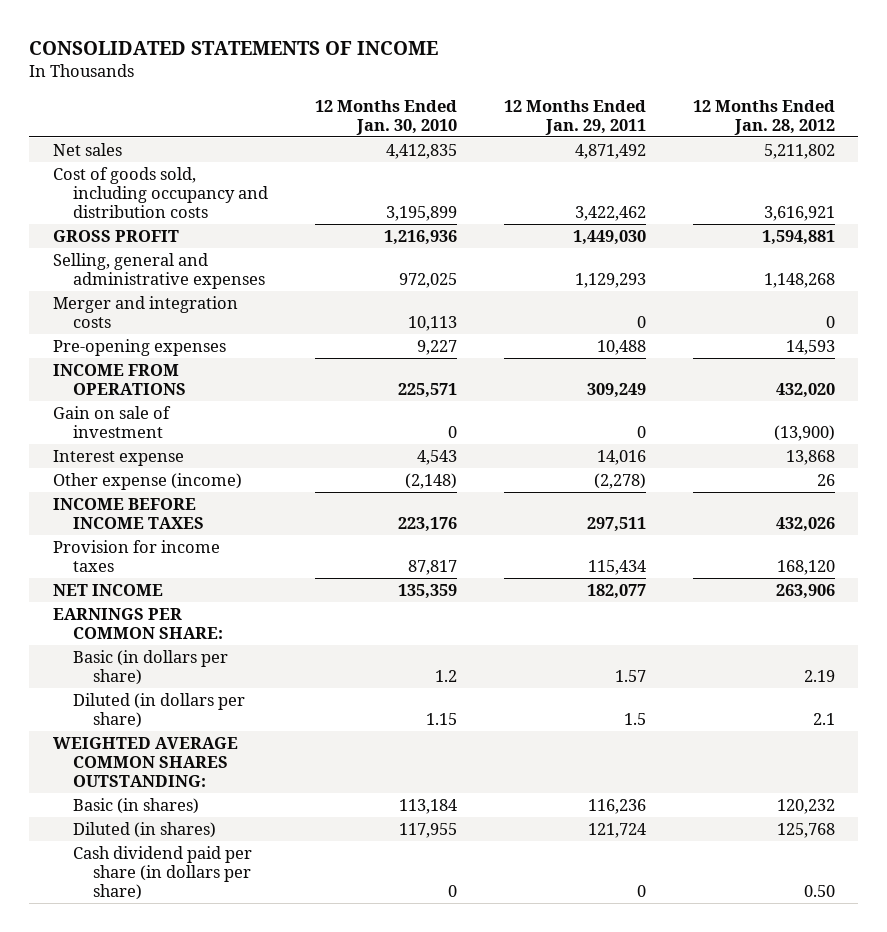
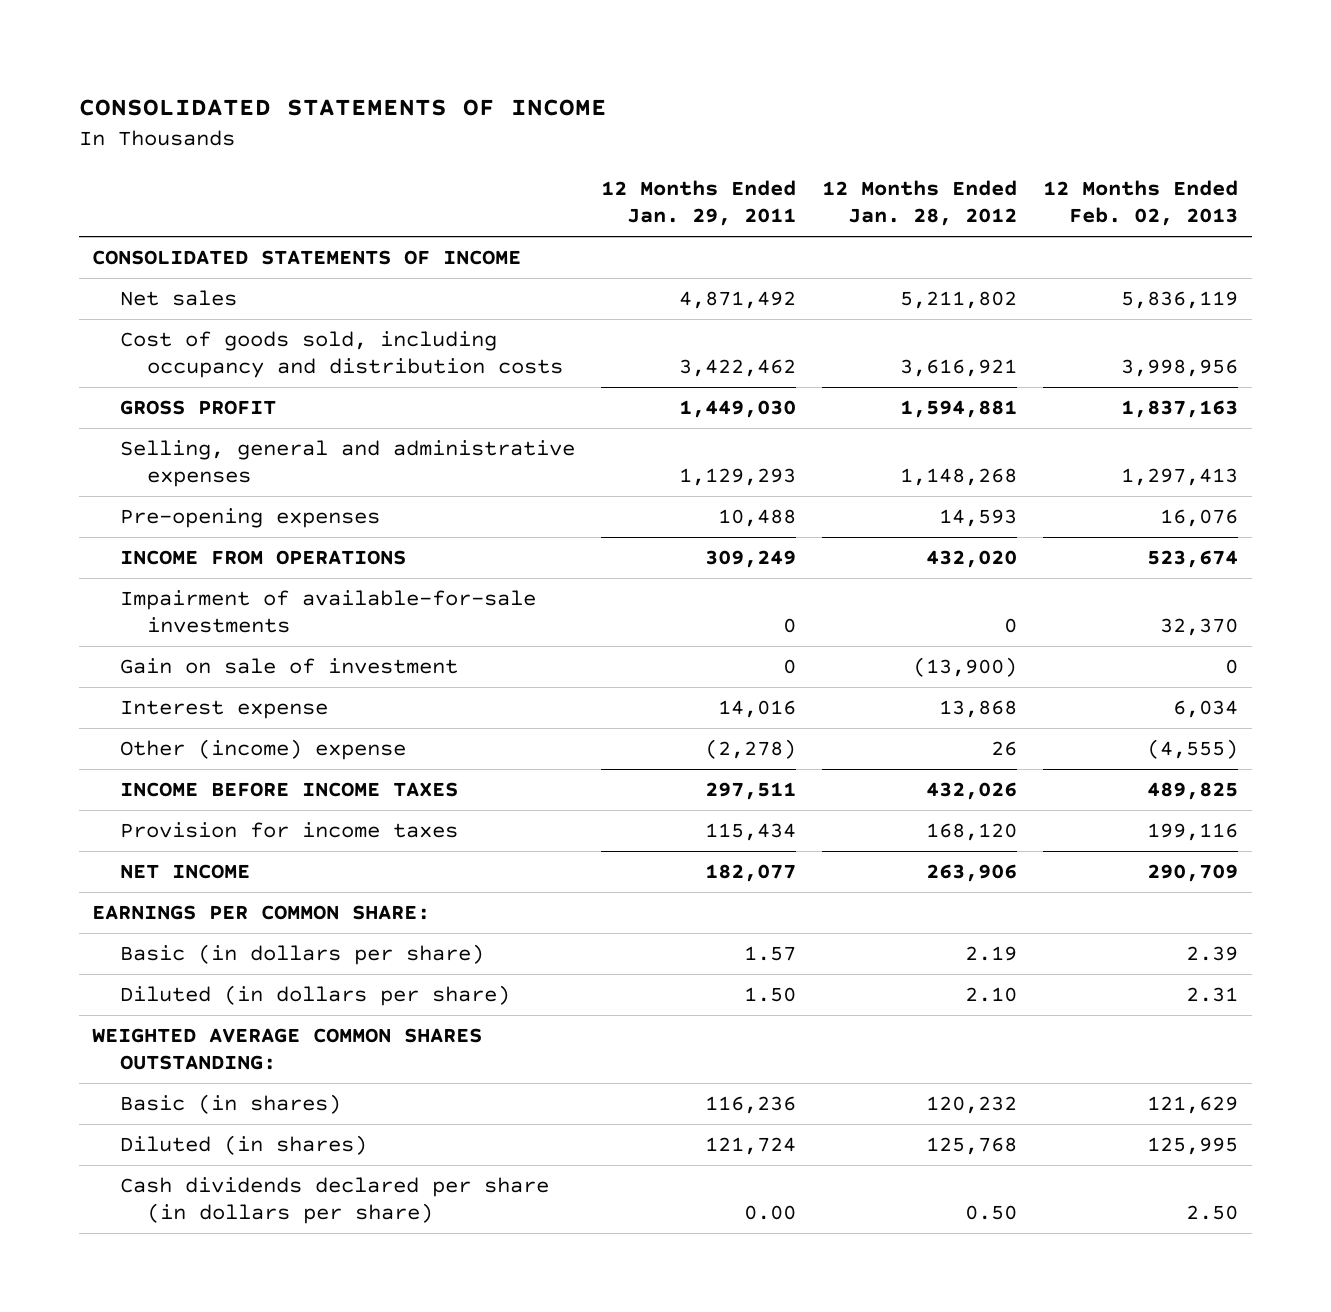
- | 12 Months Ended Jan. 30, 2010 | 12 Months Ended Jan. 29, 2011 | 12 Months Ended Jan. 28, 2012
+ | 12 Months Ended Jan. 29, 2011 | 12 Months Ended Jan. 28, 2012 | 12 Months Ended Feb. 02, 2013
+ CONSOLIDATED STATEMENTS OF INCOME
- Merger and integration costs | 10,113 | 0 | 0
+ Impairment of available-for-sale investments | 0 | 0 | 32,370
- Other expense (income) | (2,148) | (2,278) | 26
+ Other (income) expense | (2,278) | 26 | (4,555)
- Diluted (in dollars per share) | 1.15 | 1.5 | 2.1
+ Diluted (in dollars per share) | 1.50 | 2.10 | 2.31
- Cash dividend paid per share (in dollars per share) | 0 | 0 | 0.50
+ Cash dividends declared per share (in dollars per share) | 0.00 | 0.50 | 2.50

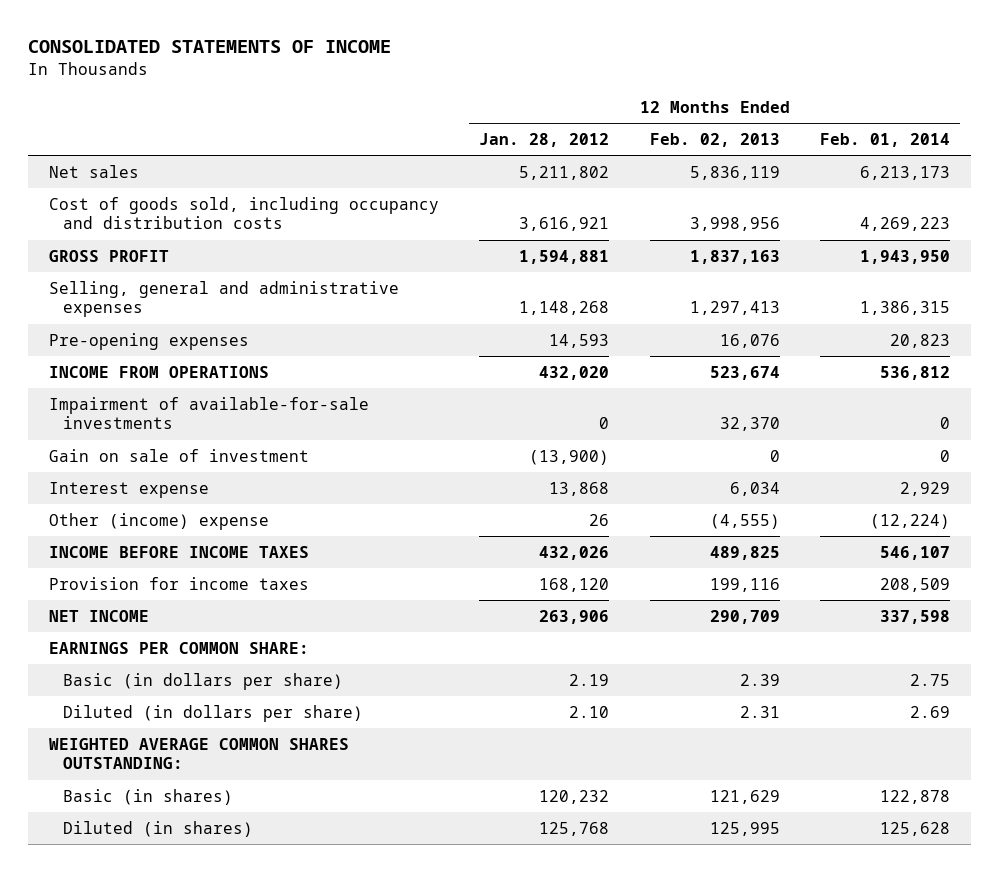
- | 12 Months Ended Jan. 29, 2011 | 12 Months Ended Jan. 28, 2012 | 12 Months Ended Feb. 02, 2013
+ | 12 Months Ended Jan. 28, 2012 | 12 Months Ended Feb. 02, 2013 | 12 Months Ended Feb. 01, 2014
- CONSOLIDATED STATEMENTS OF INCOME
- Cash dividends declared per share (in dollars per share) | 0.00 | 0.50 | 2.50

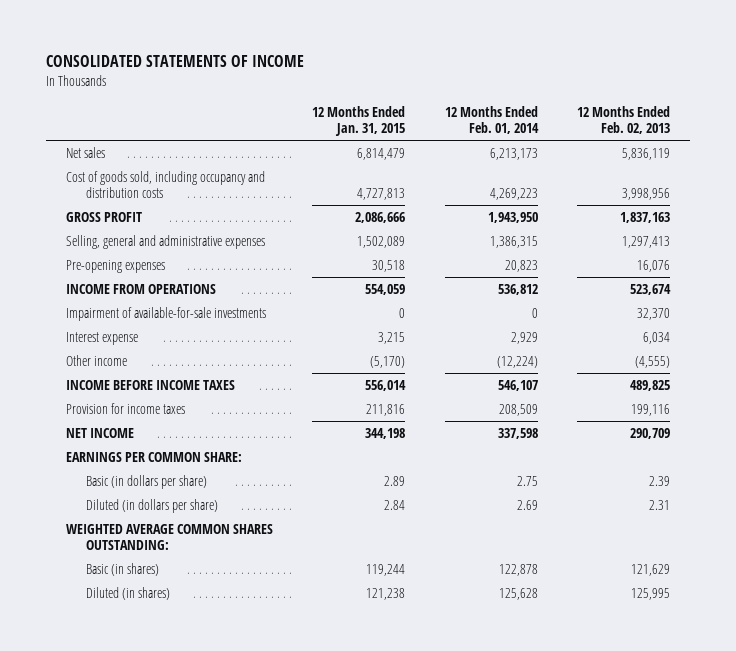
- | 12 Months Ended Jan. 28, 2012 | 12 Months Ended Feb. 02, 2013 | 12 Months Ended Feb. 01, 2014
+ | 12 Months Ended Jan. 31, 2015 | 12 Months Ended Feb. 01, 2014 | 12 Months Ended Feb. 02, 2013
- Gain on sale of investment | (13,900) | 0 | 0
- Other (income) expense | 26 | (4,555) | (12,224)
+ Other income | (5,170) | (12,224) | (4,555)

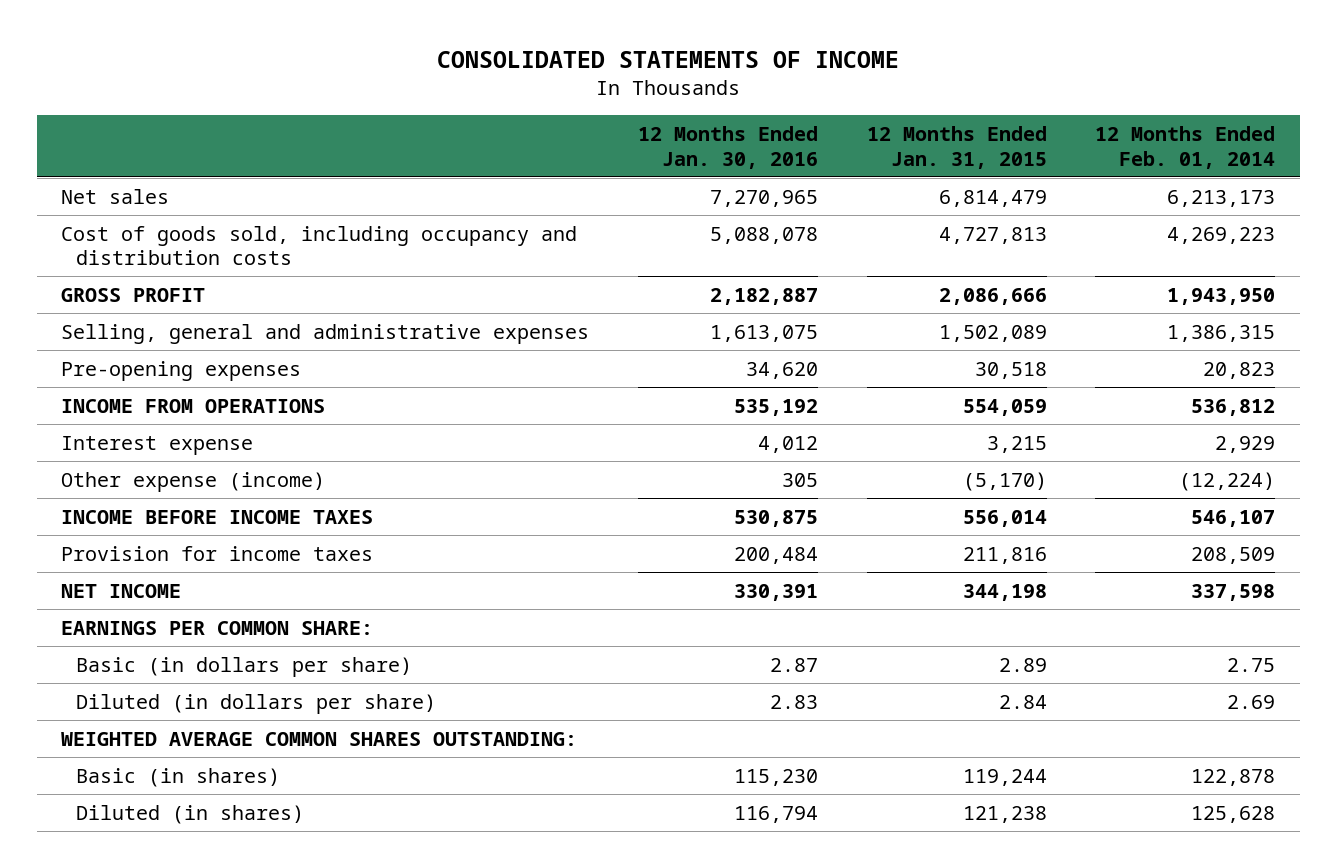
- | 12 Months Ended Jan. 31, 2015 | 12 Months Ended Feb. 01, 2014 | 12 Months Ended Feb. 02, 2013
+ | 12 Months Ended Jan. 30, 2016 | 12 Months Ended Jan. 31, 2015 | 12 Months Ended Feb. 01, 2014
- Impairment of available-for-sale investments | 0 | 0 | 32,370
- Other income | (5,170) | (12,224) | (4,555)
+ Other expense (income) | 305 | (5,170) | (12,224)

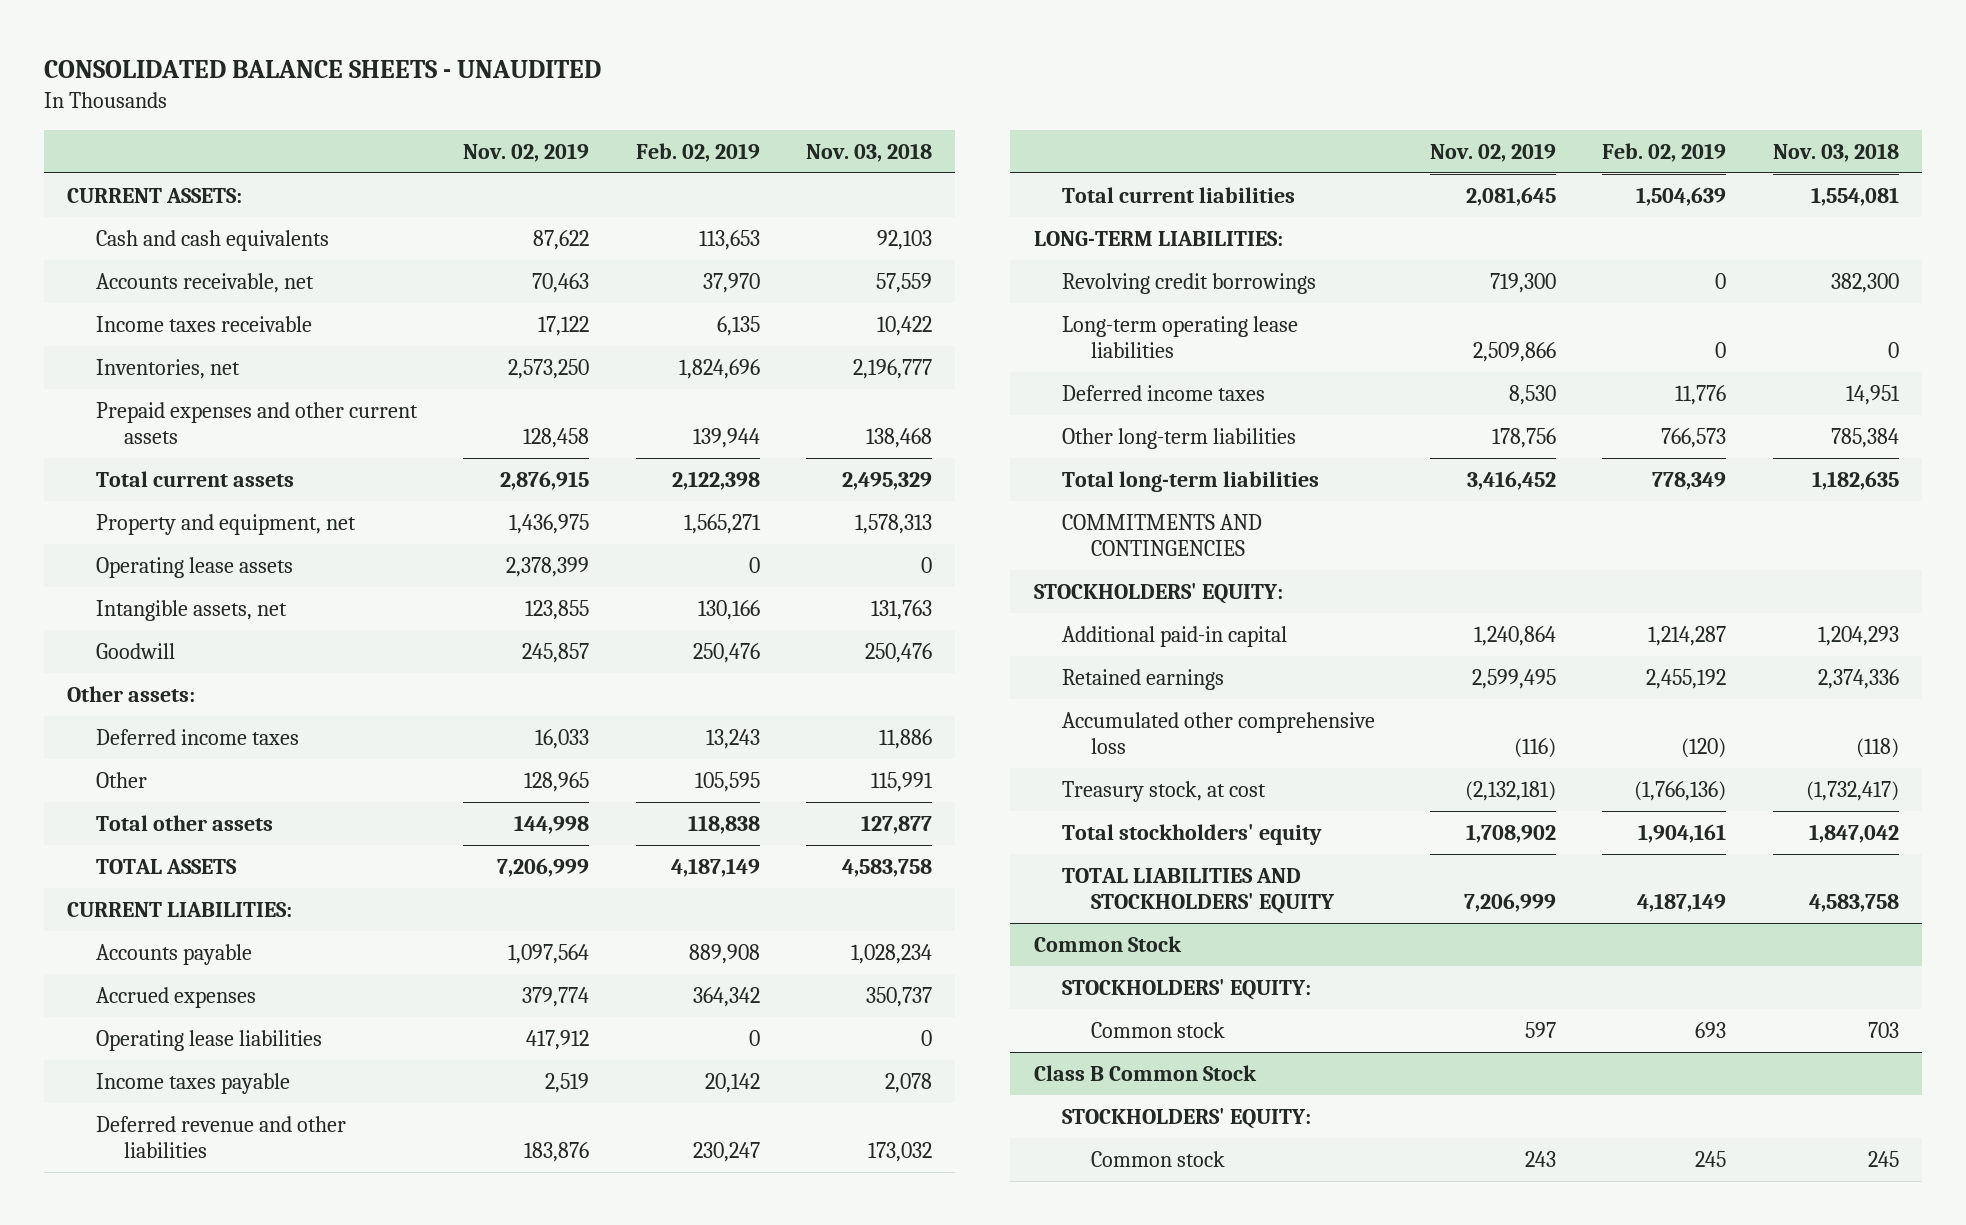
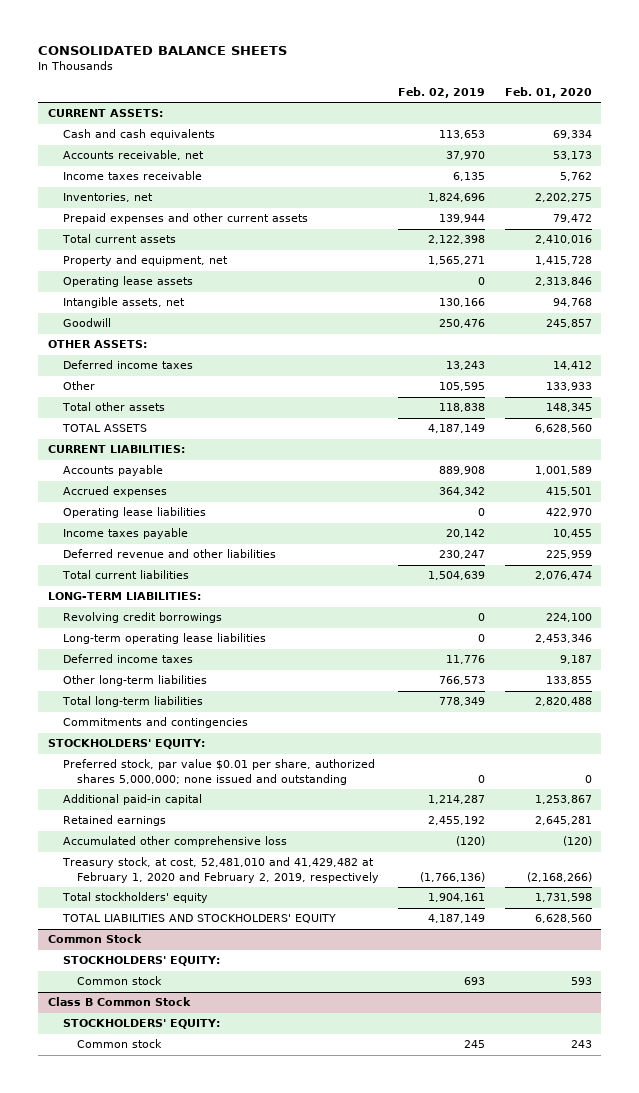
- CONSOLIDATED BALANCE SHEETS - UNAUDITED
+ CONSOLIDATED BALANCE SHEETS
- | Nov. 02, 2019 | Feb. 02, 2019 | Nov. 03, 2018
+ | Feb. 02, 2019 | Feb. 01, 2020
- Other assets:
+ OTHER ASSETS:
- COMMITMENTS AND CONTINGENCIES
+ Commitments and contingencies
+ Preferred stock, par value $0.01 per share, authorized shares 5,000,000; none issued and outstanding | 0 | 0
- Treasury stock, at cost | (2,132,181) | (1,766,136) | (1,732,417)
+ Treasury stock, at cost, 52,481,010 and 41,429,482 at February 1, 2020 and February 2, 2019, respectively | (1,766,136) | (2,168,266)

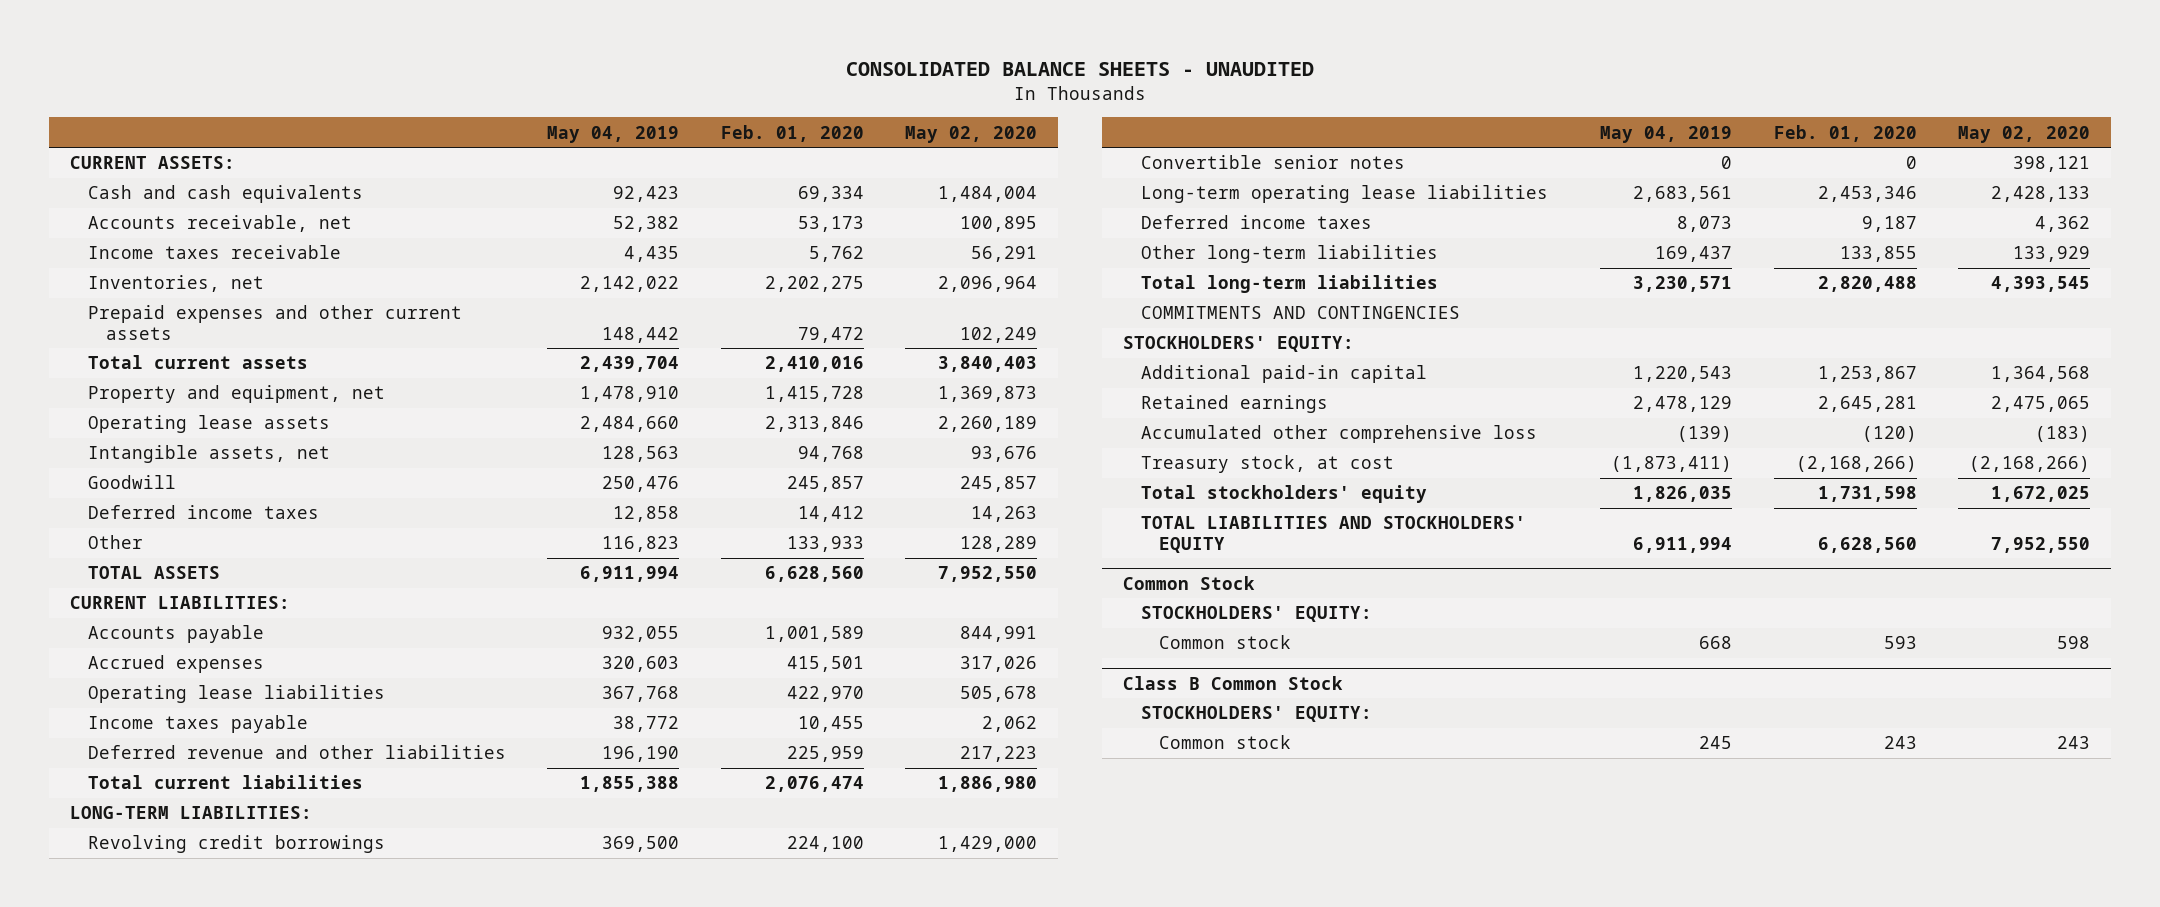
- CONSOLIDATED BALANCE SHEETS
+ CONSOLIDATED BALANCE SHEETS - UNAUDITED
- | Feb. 02, 2019 | Feb. 01, 2020
+ | May 04, 2019 | Feb. 01, 2020 | May 02, 2020
- OTHER ASSETS:
- Total other assets | 118,838 | 148,345
+ Convertible senior notes | 0 | 0 | 398,121
- Commitments and contingencies
+ COMMITMENTS AND CONTINGENCIES
- Preferred stock, par value $0.01 per share, authorized shares 5,000,000; none issued and outstanding | 0 | 0
- Treasury stock, at cost, 52,481,010 and 41,429,482 at February 1, 2020 and February 2, 2019, respectively | (1,766,136) | (2,168,266)
+ Treasury stock, at cost | (1,873,411) | (2,168,266) | (2,168,266)

